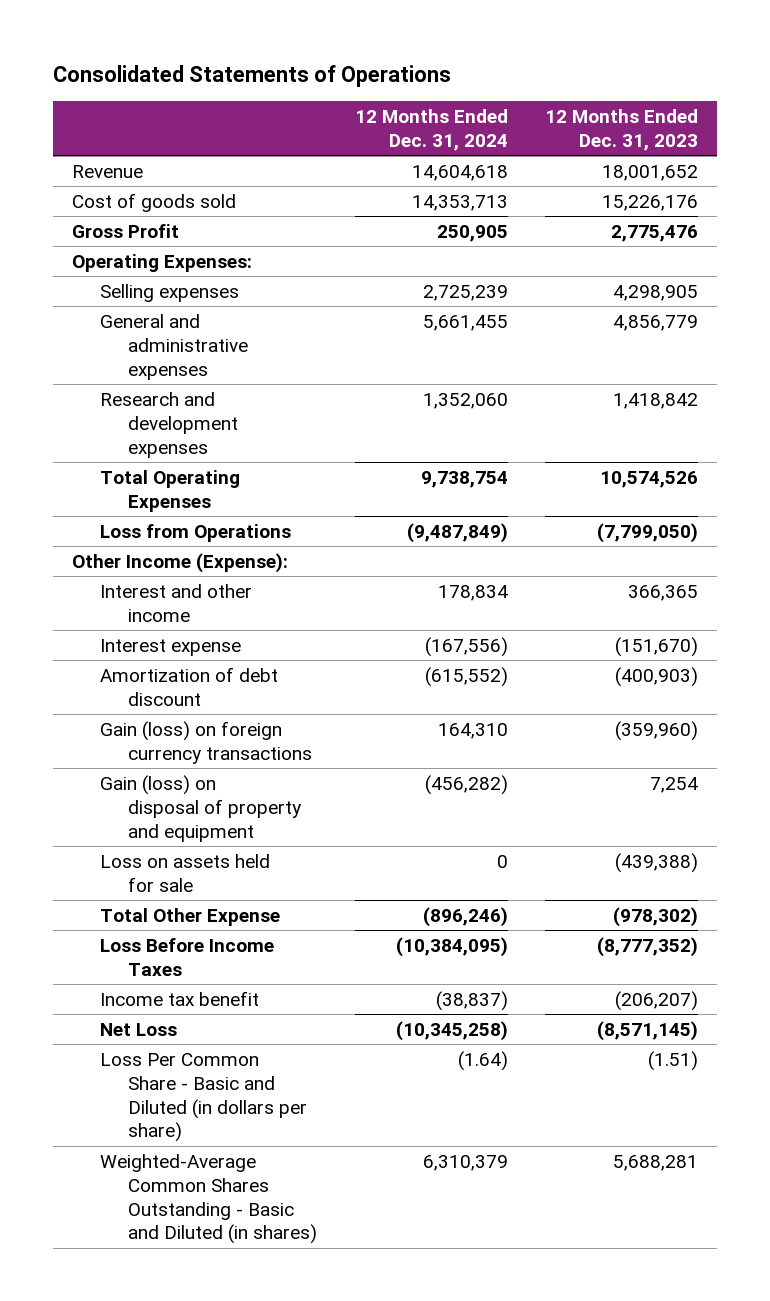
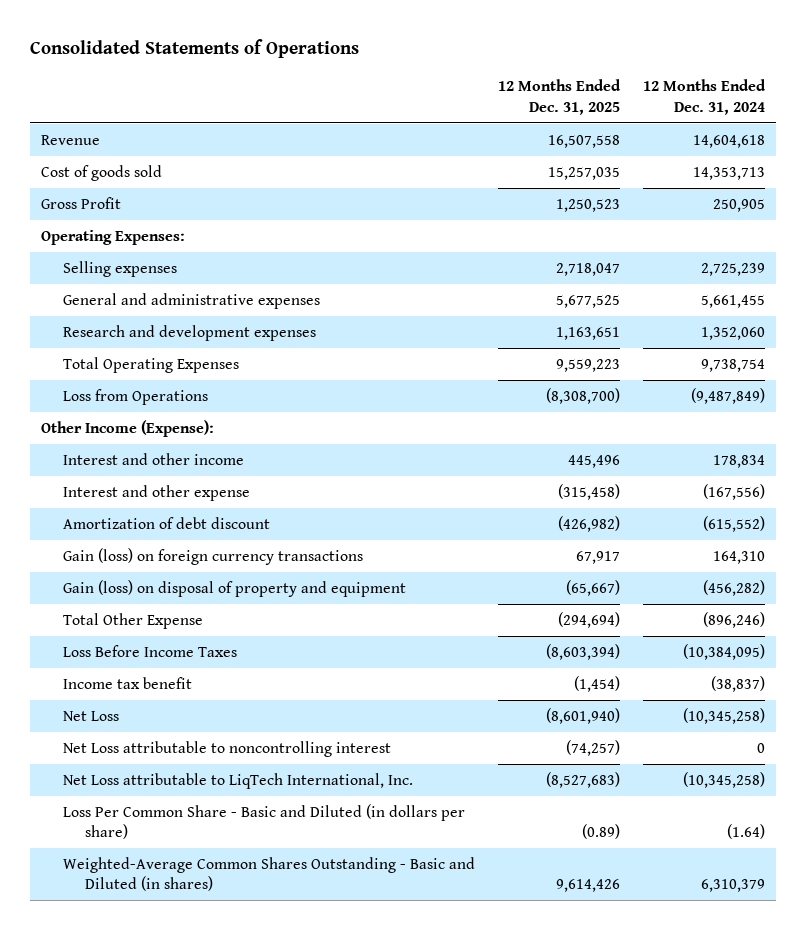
- | 12 Months Ended Dec. 31, 2024 | 12 Months Ended Dec. 31, 2023
+ | 12 Months Ended Dec. 31, 2025 | 12 Months Ended Dec. 31, 2024
- Interest expense | (167,556) | (151,670)
+ Interest and other expense | (315,458) | (167,556)
- Loss on assets held for sale | 0 | (439,388)
+ Net Loss attributable to noncontrolling interest | (74,257) | 0
+ Net Loss attributable to LiqTech International, Inc. | (8,527,683) | (10,345,258)

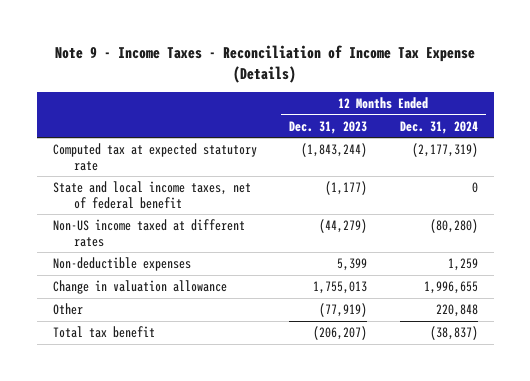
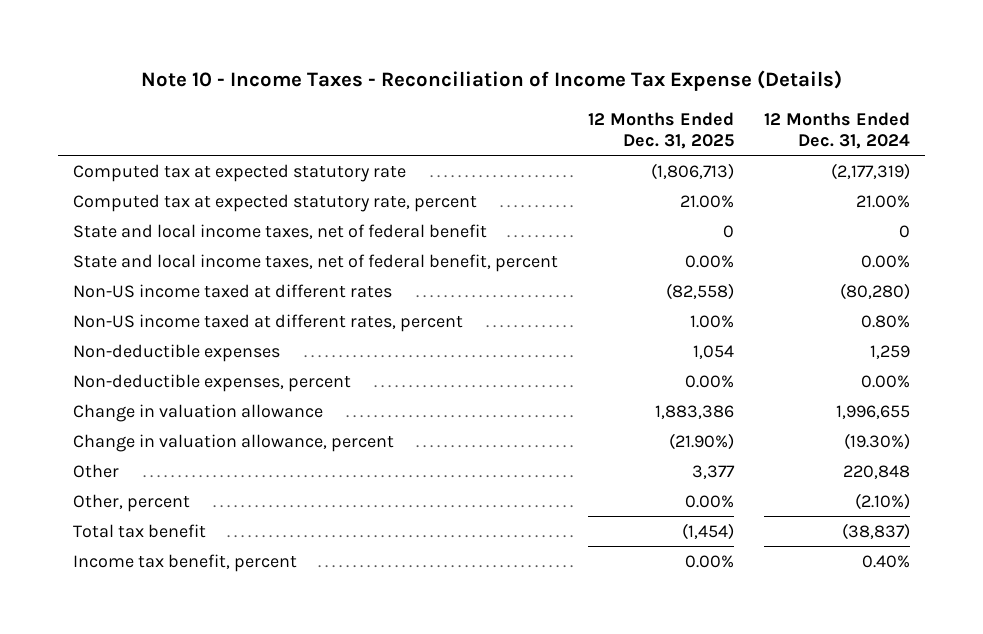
- Note 9 - Income Taxes - Reconciliation of Income Tax Expense (Details)
+ Note 10 - Income Taxes - Reconciliation of Income Tax Expense (Details)
- | 12 Months Ended Dec. 31, 2023 | 12 Months Ended Dec. 31, 2024
+ | 12 Months Ended Dec. 31, 2025 | 12 Months Ended Dec. 31, 2024
+ Computed tax at expected statutory rate, percent | 21.00% | 21.00%
+ State and local income taxes, net of federal benefit, percent | 0.00% | 0.00%
+ Non-US income taxed at different rates, percent | 1.00% | 0.80%
+ Non-deductible expenses, percent | 0.00% | 0.00%
+ Change in valuation allowance, percent | (21.90%) | (19.30%)
+ Other, percent | 0.00% | (2.10%)
+ Income tax benefit, percent | 0.00% | 0.40%

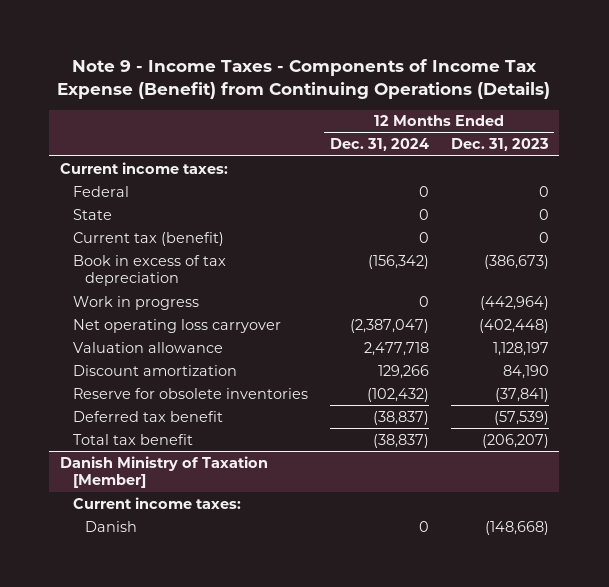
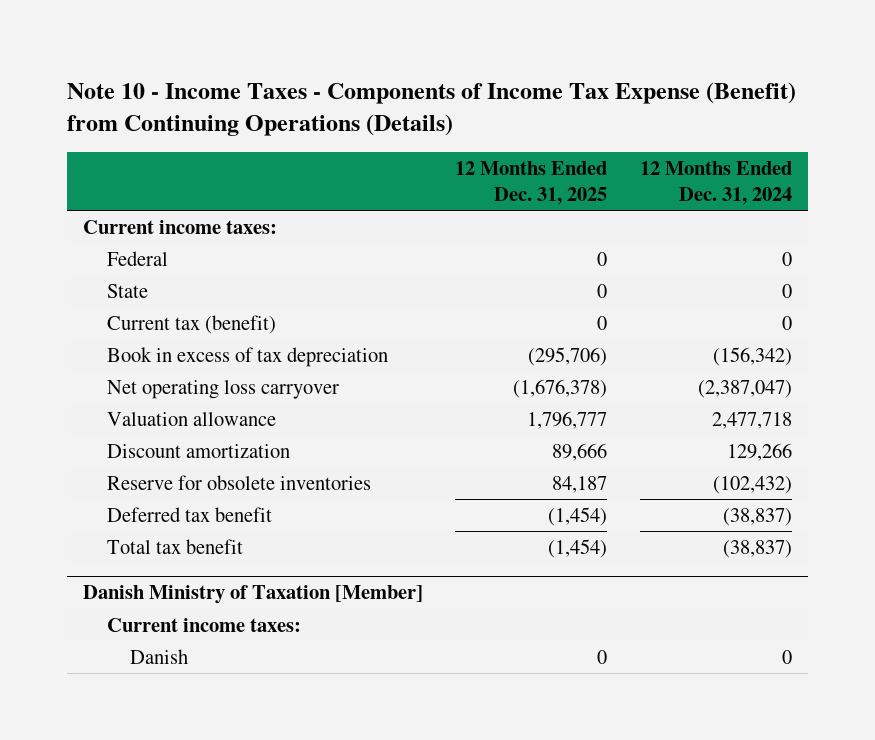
- Note 9 - Income Taxes - Components of Income Tax Expense (Benefit) from Continuing Operations (Details)
+ Note 10 - Income Taxes - Components of Income Tax Expense (Benefit) from Continuing Operations (Details)
- | 12 Months Ended Dec. 31, 2024 | 12 Months Ended Dec. 31, 2023
+ | 12 Months Ended Dec. 31, 2025 | 12 Months Ended Dec. 31, 2024
- Work in progress | 0 | (442,964)

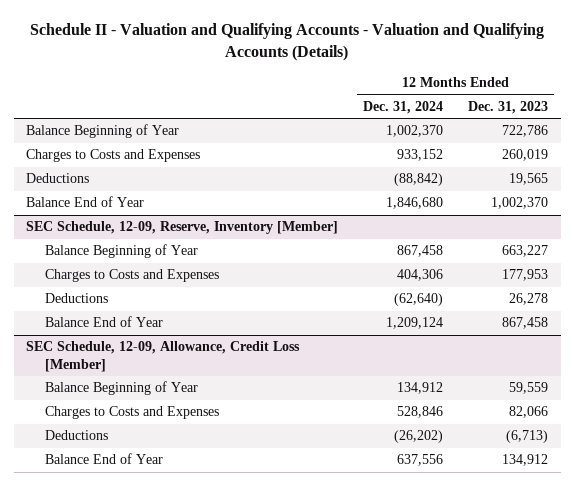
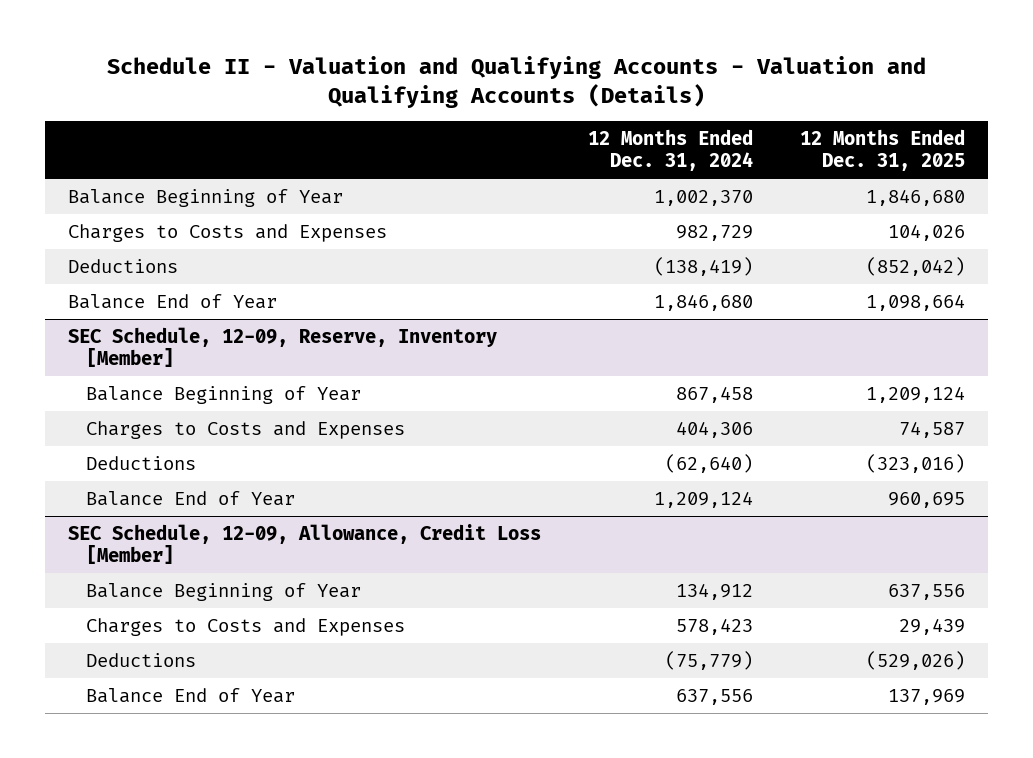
- | 12 Months Ended Dec. 31, 2024 | 12 Months Ended Dec. 31, 2023
+ | 12 Months Ended Dec. 31, 2024 | 12 Months Ended Dec. 31, 2025
- Charges to Costs and Expenses | 933,152 | 260,019
- Deductions | (88,842) | 19,565
+ Charges to Costs and Expenses | 982,729 | 104,026
+ Deductions | (138,419) | (852,042)
@ SEC Schedule, 12-09, Allowance, Credit Loss [Member]
- Charges to Costs and Expenses | 528,846 | 82,066
- Deductions | (26,202) | (6,713)
+ Charges to Costs and Expenses | 578,423 | 29,439
+ Deductions | (75,779) | (529,026)

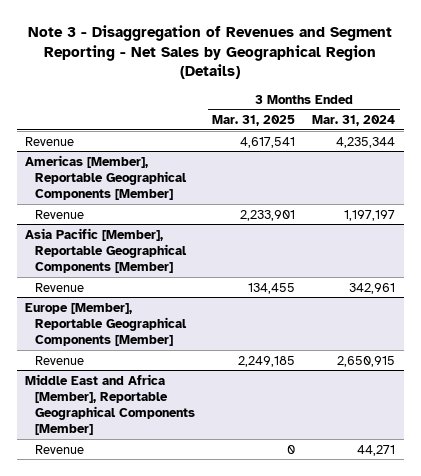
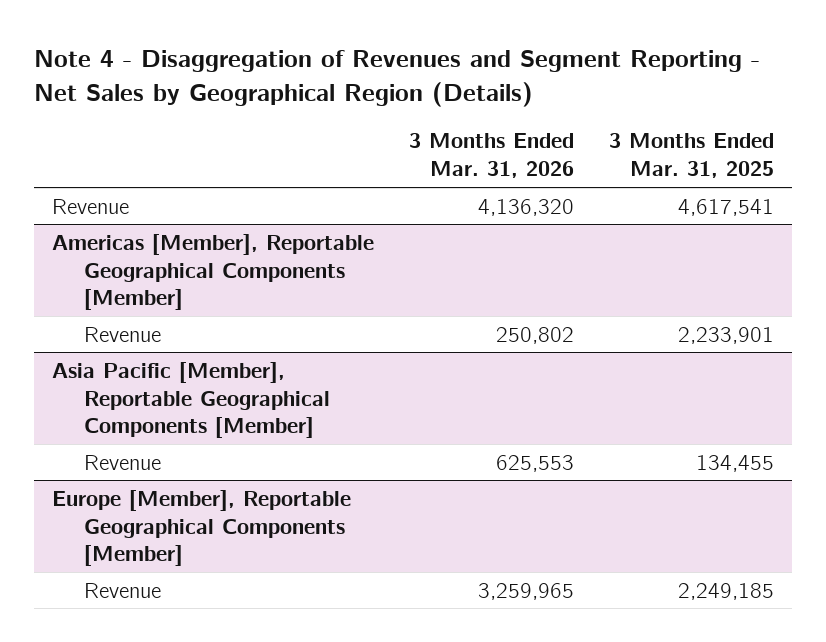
- Note 3 - Disaggregation of Revenues and Segment Reporting - Net Sales by Geographical Region (Details)
+ Note 4 - Disaggregation of Revenues and Segment Reporting - Net Sales by Geographical Region (Details)
- | 3 Months Ended Mar. 31, 2025 | 3 Months Ended Mar. 31, 2024
+ | 3 Months Ended Mar. 31, 2026 | 3 Months Ended Mar. 31, 2025
- Middle East and Africa [Member], Reportable Geographical Components [Member]
- Revenue | 0 | 44,271

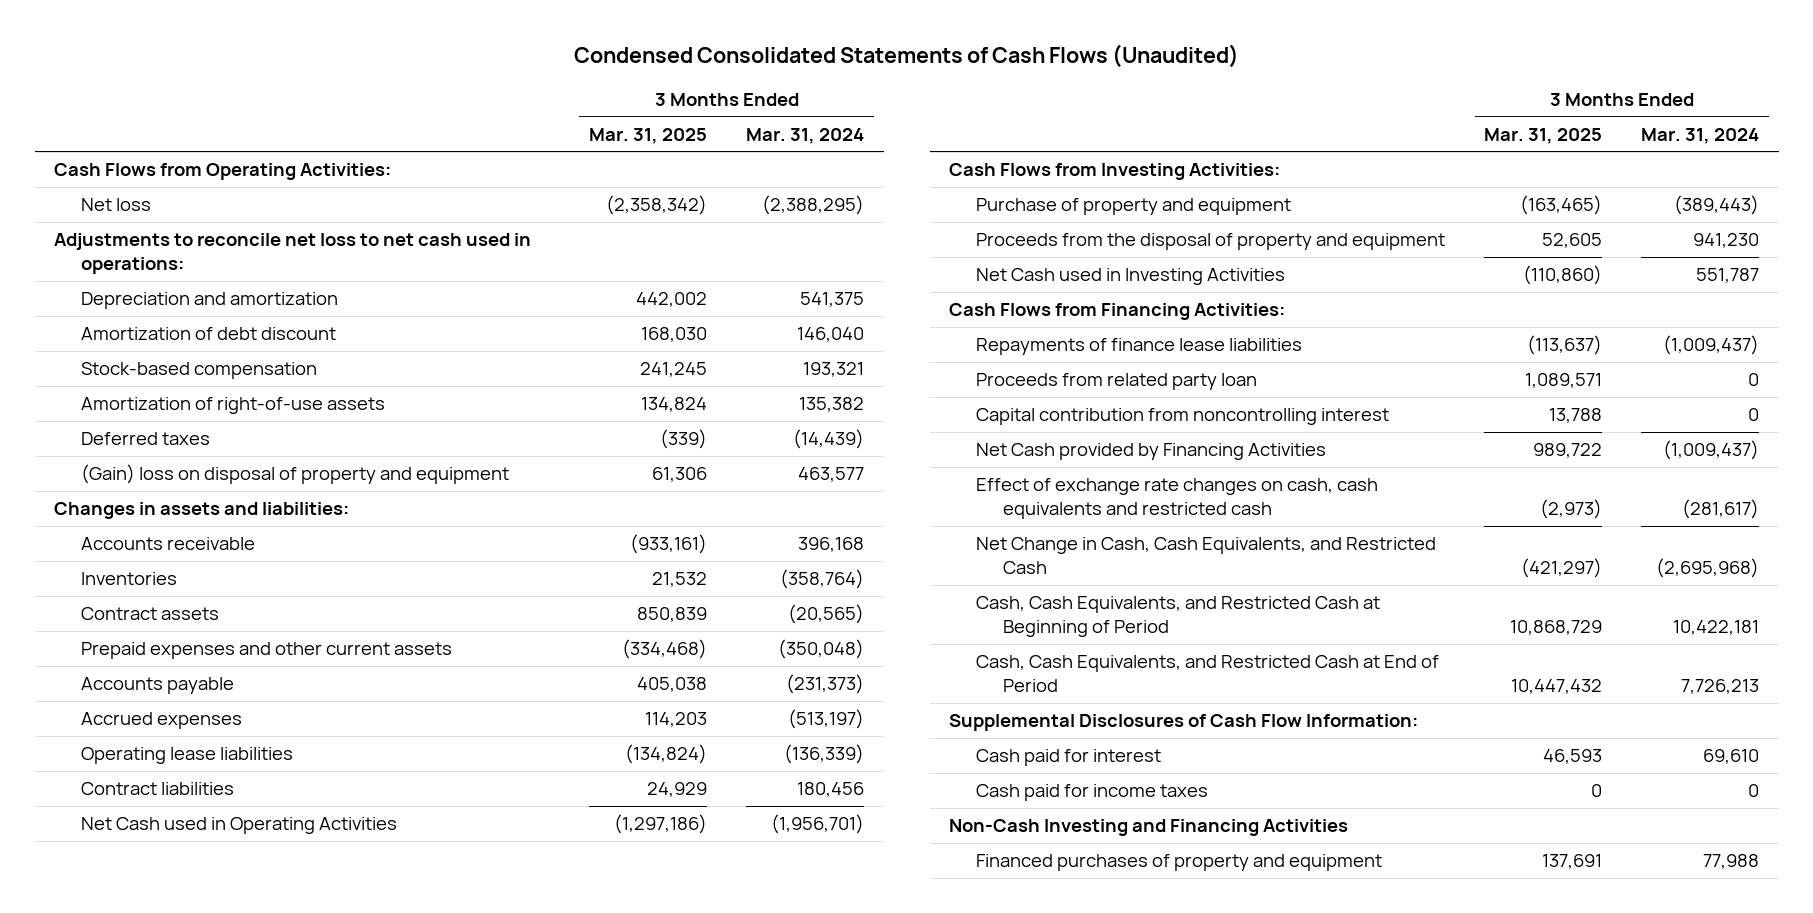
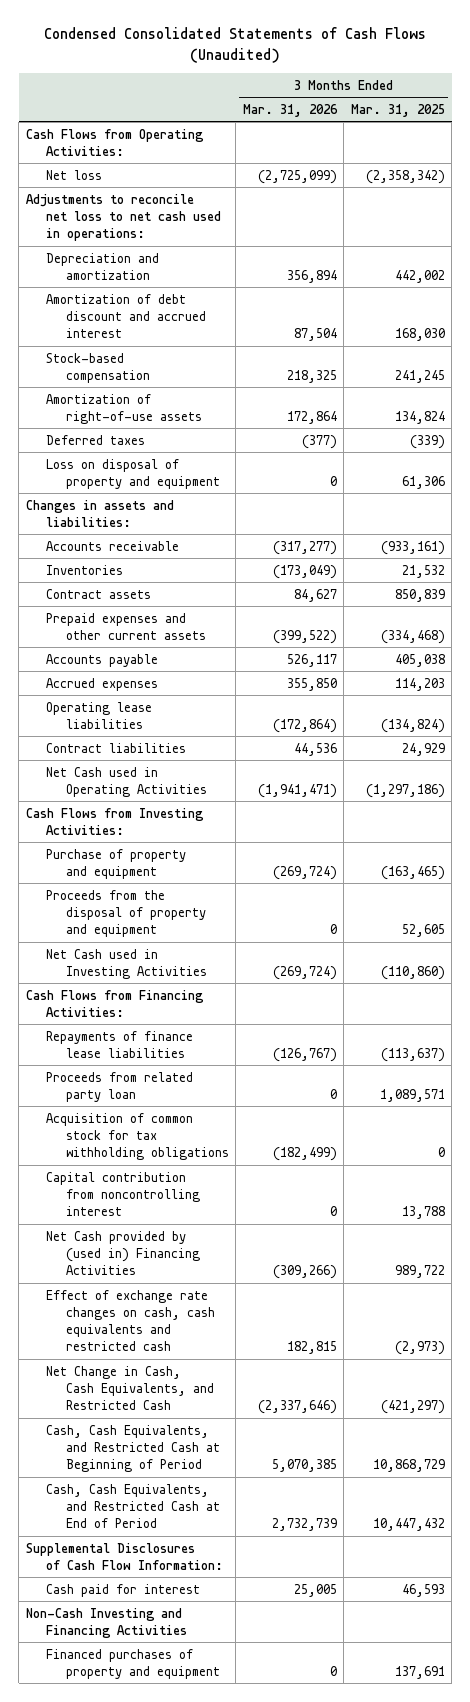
- | 3 Months Ended Mar. 31, 2025 | 3 Months Ended Mar. 31, 2024
+ | 3 Months Ended Mar. 31, 2026 | 3 Months Ended Mar. 31, 2025
- Amortization of debt discount | 168,030 | 146,040
+ Amortization of debt discount and accrued interest | 87,504 | 168,030
- (Gain) loss on disposal of property and equipment | 61,306 | 463,577
+ Loss on disposal of property and equipment | 0 | 61,306
+ Acquisition of common stock for tax withholding obligations | (182,499) | 0
- Net Cash provided by Financing Activities | 989,722 | (1,009,437)
+ Net Cash provided by (used in) Financing Activities | (309,266) | 989,722
- Cash paid for income taxes | 0 | 0

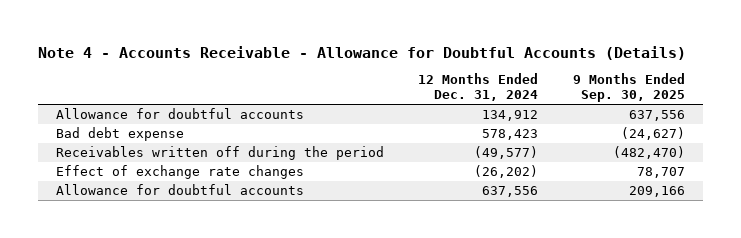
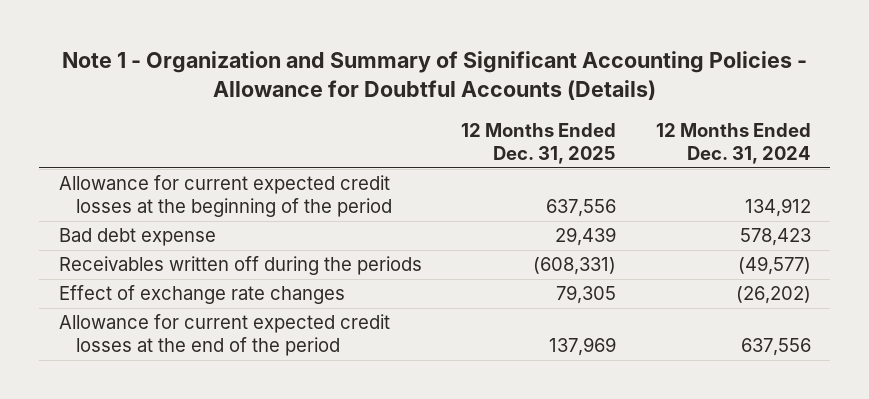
- Note 4 - Accounts Receivable - Allowance for Doubtful Accounts (Details)
+ Note 1 - Organization and Summary of Significant Accounting Policies - Allowance for Doubtful Accounts (Details)
- | 12 Months Ended Dec. 31, 2024 | 9 Months Ended Sep. 30, 2025
+ | 12 Months Ended Dec. 31, 2025 | 12 Months Ended Dec. 31, 2024
- Allowance for doubtful accounts | 134,912 | 637,556
+ Allowance for current expected credit losses at the beginning of the period | 637,556 | 134,912
- Receivables written off during the period | (49,577) | (482,470)
+ Receivables written off during the periods | (608,331) | (49,577)
- Allowance for doubtful accounts | 637,556 | 209,166
+ Allowance for current expected credit losses at the end of the period | 137,969 | 637,556

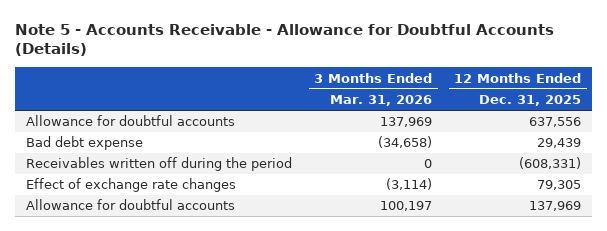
- Note 1 - Organization and Summary of Significant Accounting Policies - Allowance for Doubtful Accounts (Details)
+ Note 5 - Accounts Receivable - Allowance for Doubtful Accounts (Details)
- | 12 Months Ended Dec. 31, 2025 | 12 Months Ended Dec. 31, 2024
+ | 3 Months Ended Mar. 31, 2026 | 12 Months Ended Dec. 31, 2025
- Allowance for current expected credit losses at the beginning of the period | 637,556 | 134,912
+ Allowance for doubtful accounts | 137,969 | 637,556
- Receivables written off during the periods | (608,331) | (49,577)
+ Receivables written off during the period | 0 | (608,331)
- Allowance for current expected credit losses at the end of the period | 137,969 | 637,556
+ Allowance for doubtful accounts | 100,197 | 137,969

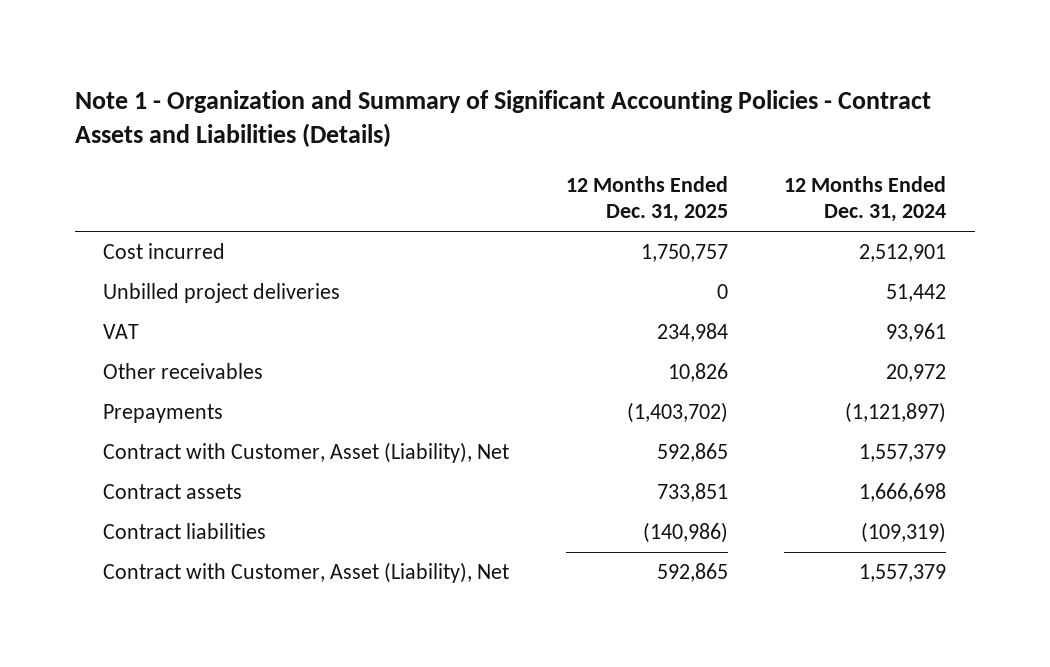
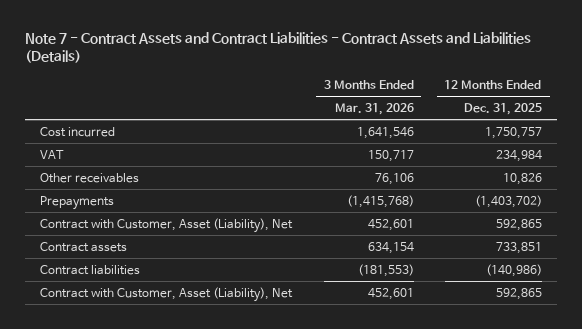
- Note 1 - Organization and Summary of Significant Accounting Policies - Contract Assets and Liabilities (Details)
+ Note 7 - Contract Assets and Contract Liabilities - Contract Assets and Liabilities (Details)
- | 12 Months Ended Dec. 31, 2025 | 12 Months Ended Dec. 31, 2024
+ | 3 Months Ended Mar. 31, 2026 | 12 Months Ended Dec. 31, 2025
- Unbilled project deliveries | 0 | 51,442

